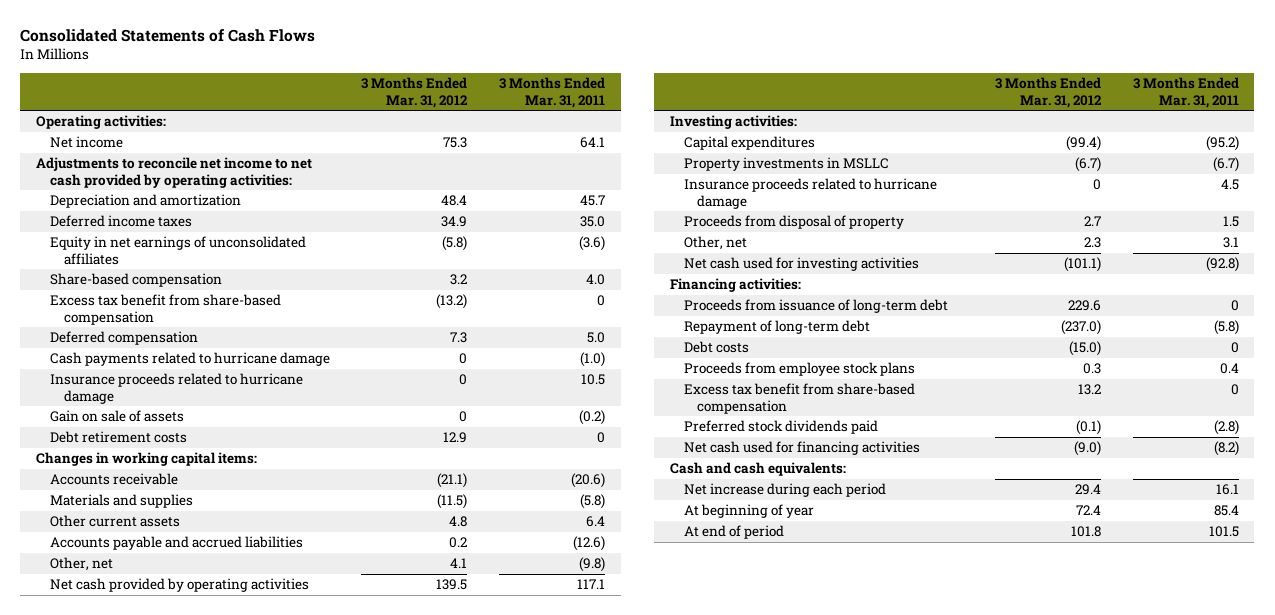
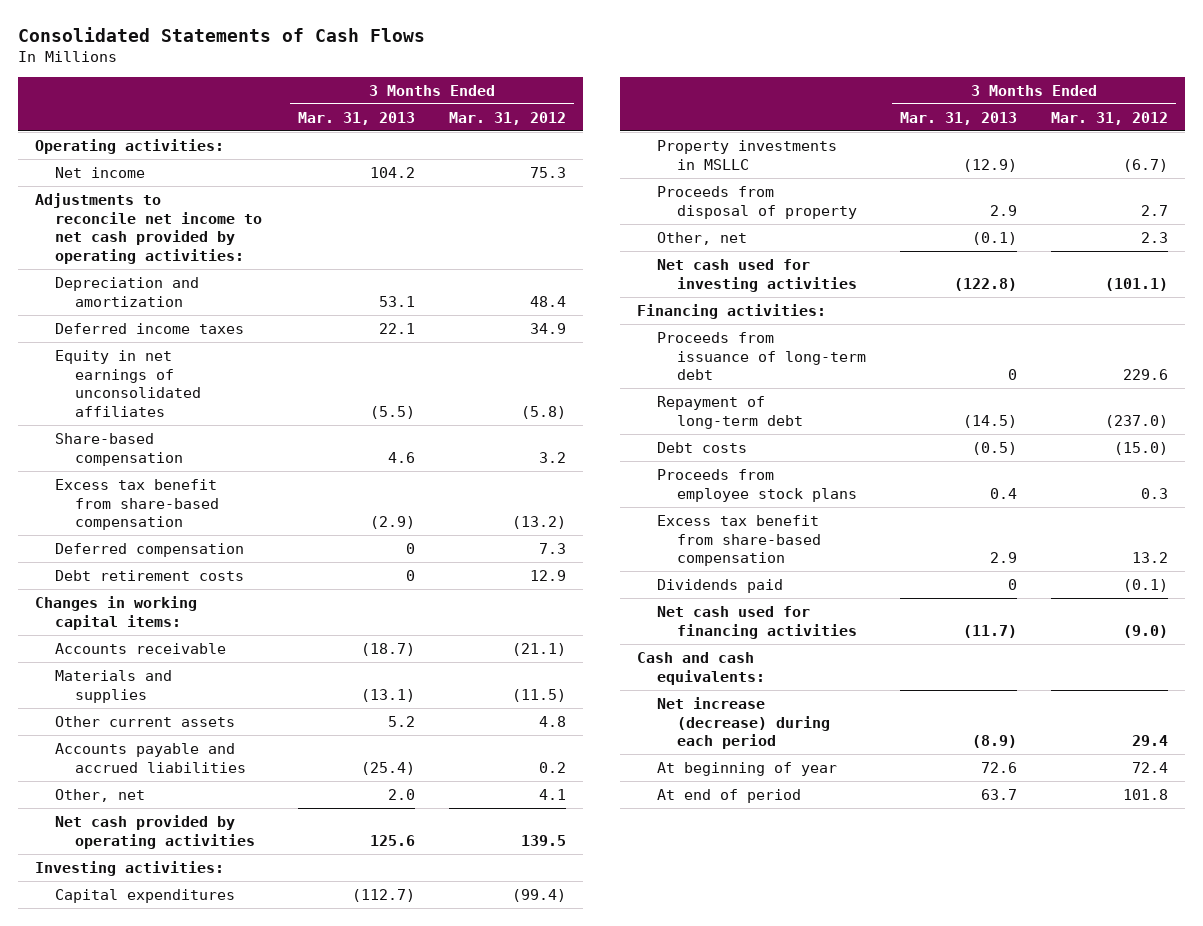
- | 3 Months Ended Mar. 31, 2012 | 3 Months Ended Mar. 31, 2011
+ | 3 Months Ended Mar. 31, 2013 | 3 Months Ended Mar. 31, 2012
- Cash payments related to hurricane damage | 0 | (1.0)
- Insurance proceeds related to hurricane damage | 0 | 10.5
- Gain on sale of assets | 0 | (0.2)
- Insurance proceeds related to hurricane damage | 0 | 4.5
- Preferred stock dividends paid | (0.1) | (2.8)
+ Dividends paid | 0 | (0.1)
- Net increase during each period | 29.4 | 16.1
+ Net increase (decrease) during each period | (8.9) | 29.4

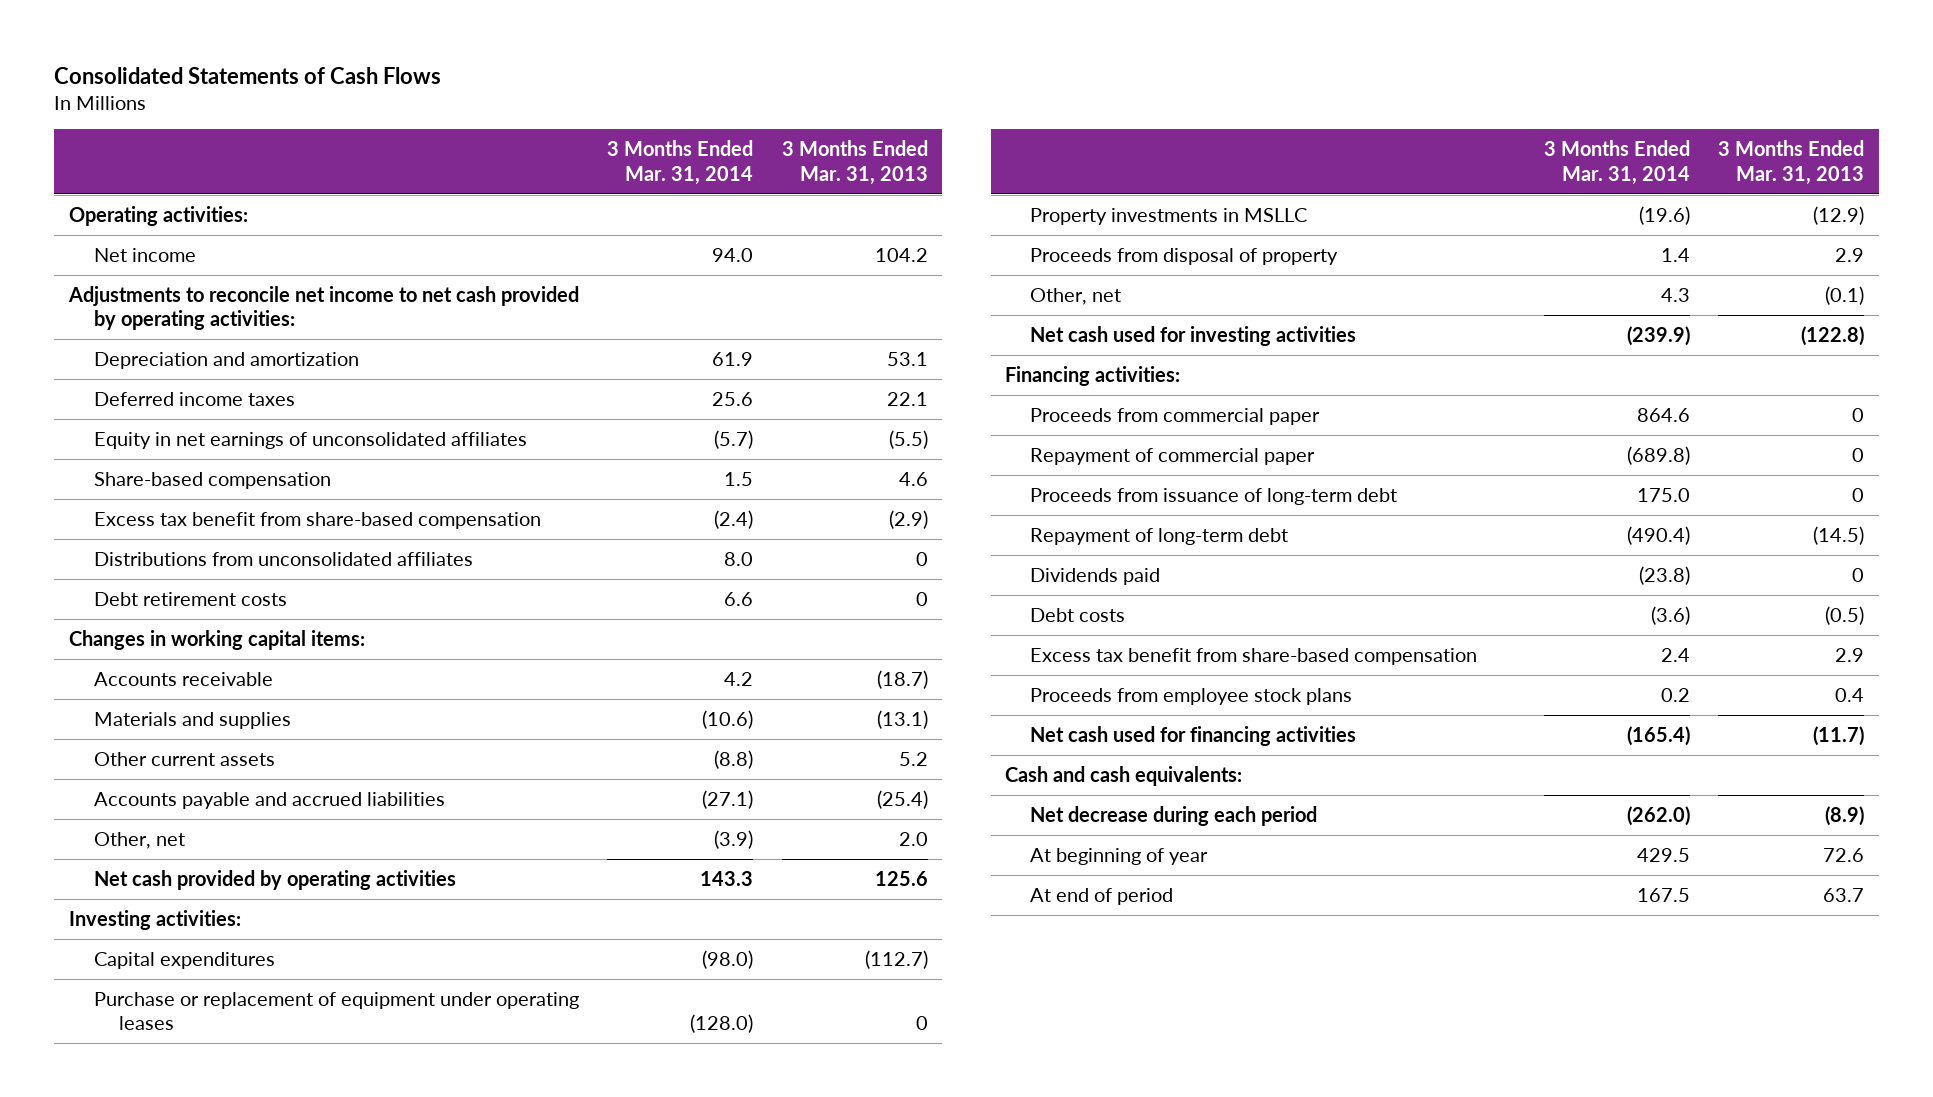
- | 3 Months Ended Mar. 31, 2013 | 3 Months Ended Mar. 31, 2012
+ | 3 Months Ended Mar. 31, 2014 | 3 Months Ended Mar. 31, 2013
- Deferred compensation | 0 | 7.3
+ Distributions from unconsolidated affiliates | 8.0 | 0
+ Purchase or replacement of equipment under operating leases | (128.0) | 0
+ Proceeds from commercial paper | 864.6 | 0
+ Repayment of commercial paper | (689.8) | 0
moved up: Dividends paid | (23.8) | 0
moved down: Proceeds from employee stock plans | 0.2 | 0.4
- Net increase (decrease) during each period | (8.9) | 29.4
+ Net decrease during each period | (262.0) | (8.9)

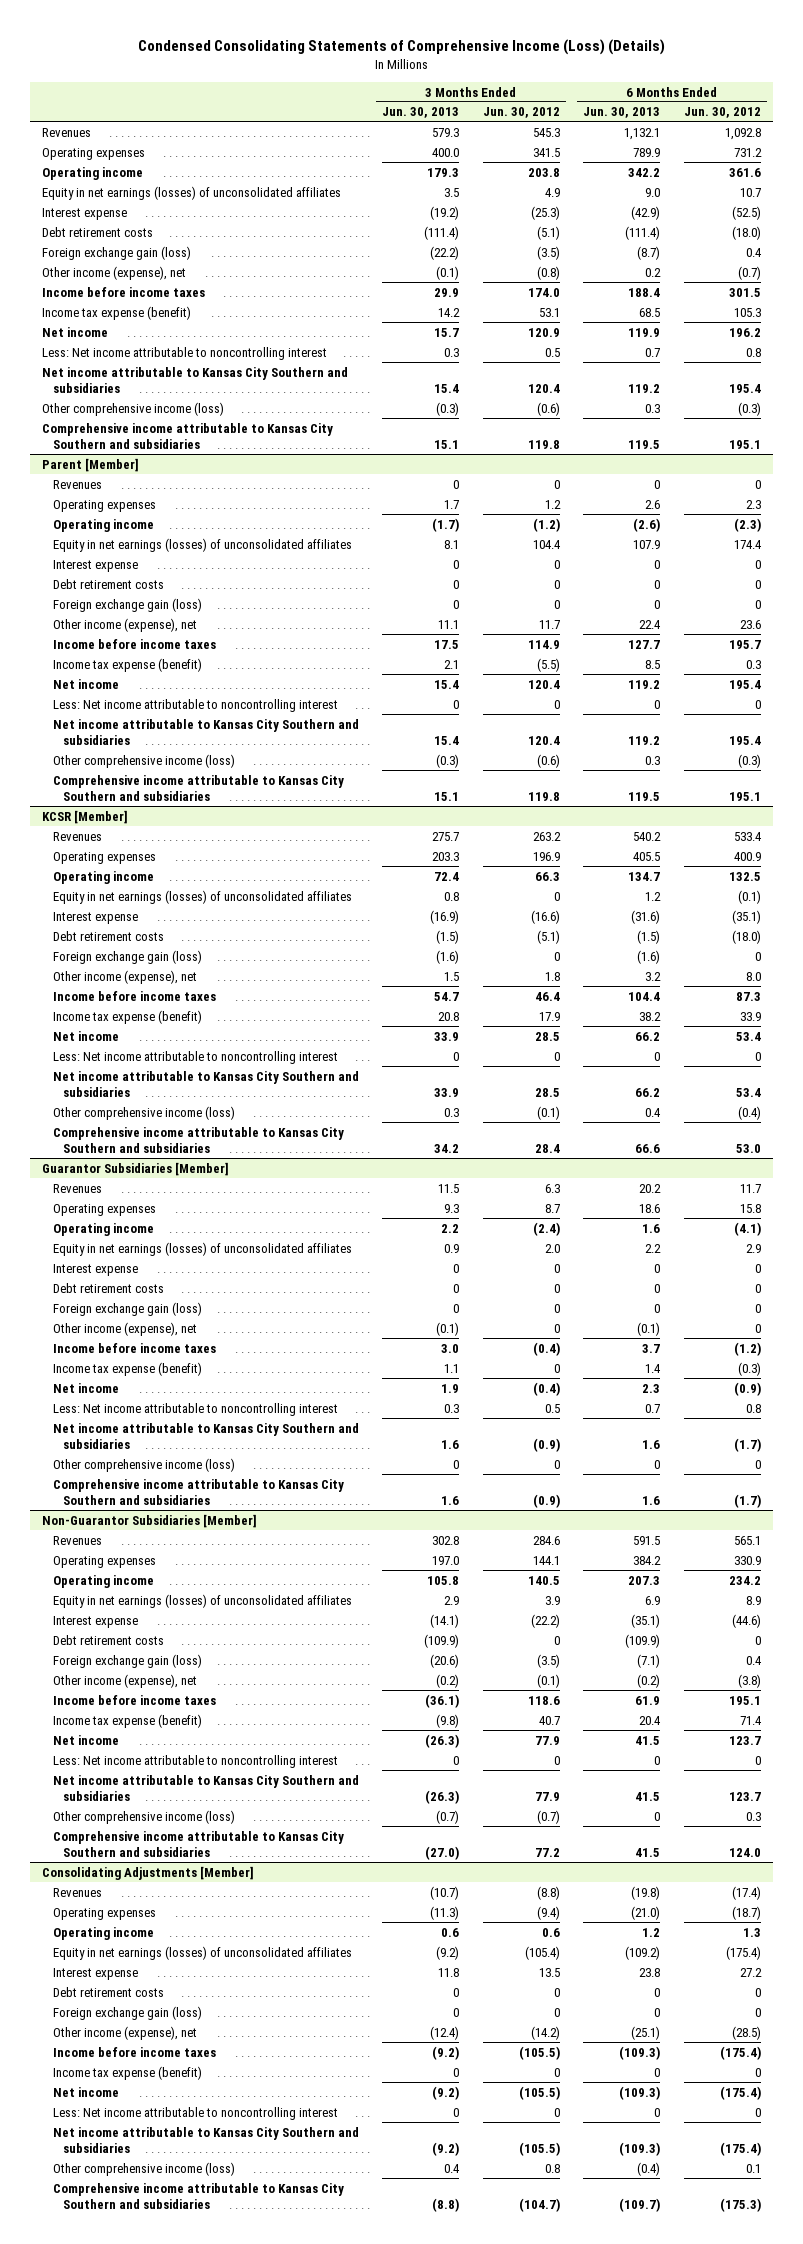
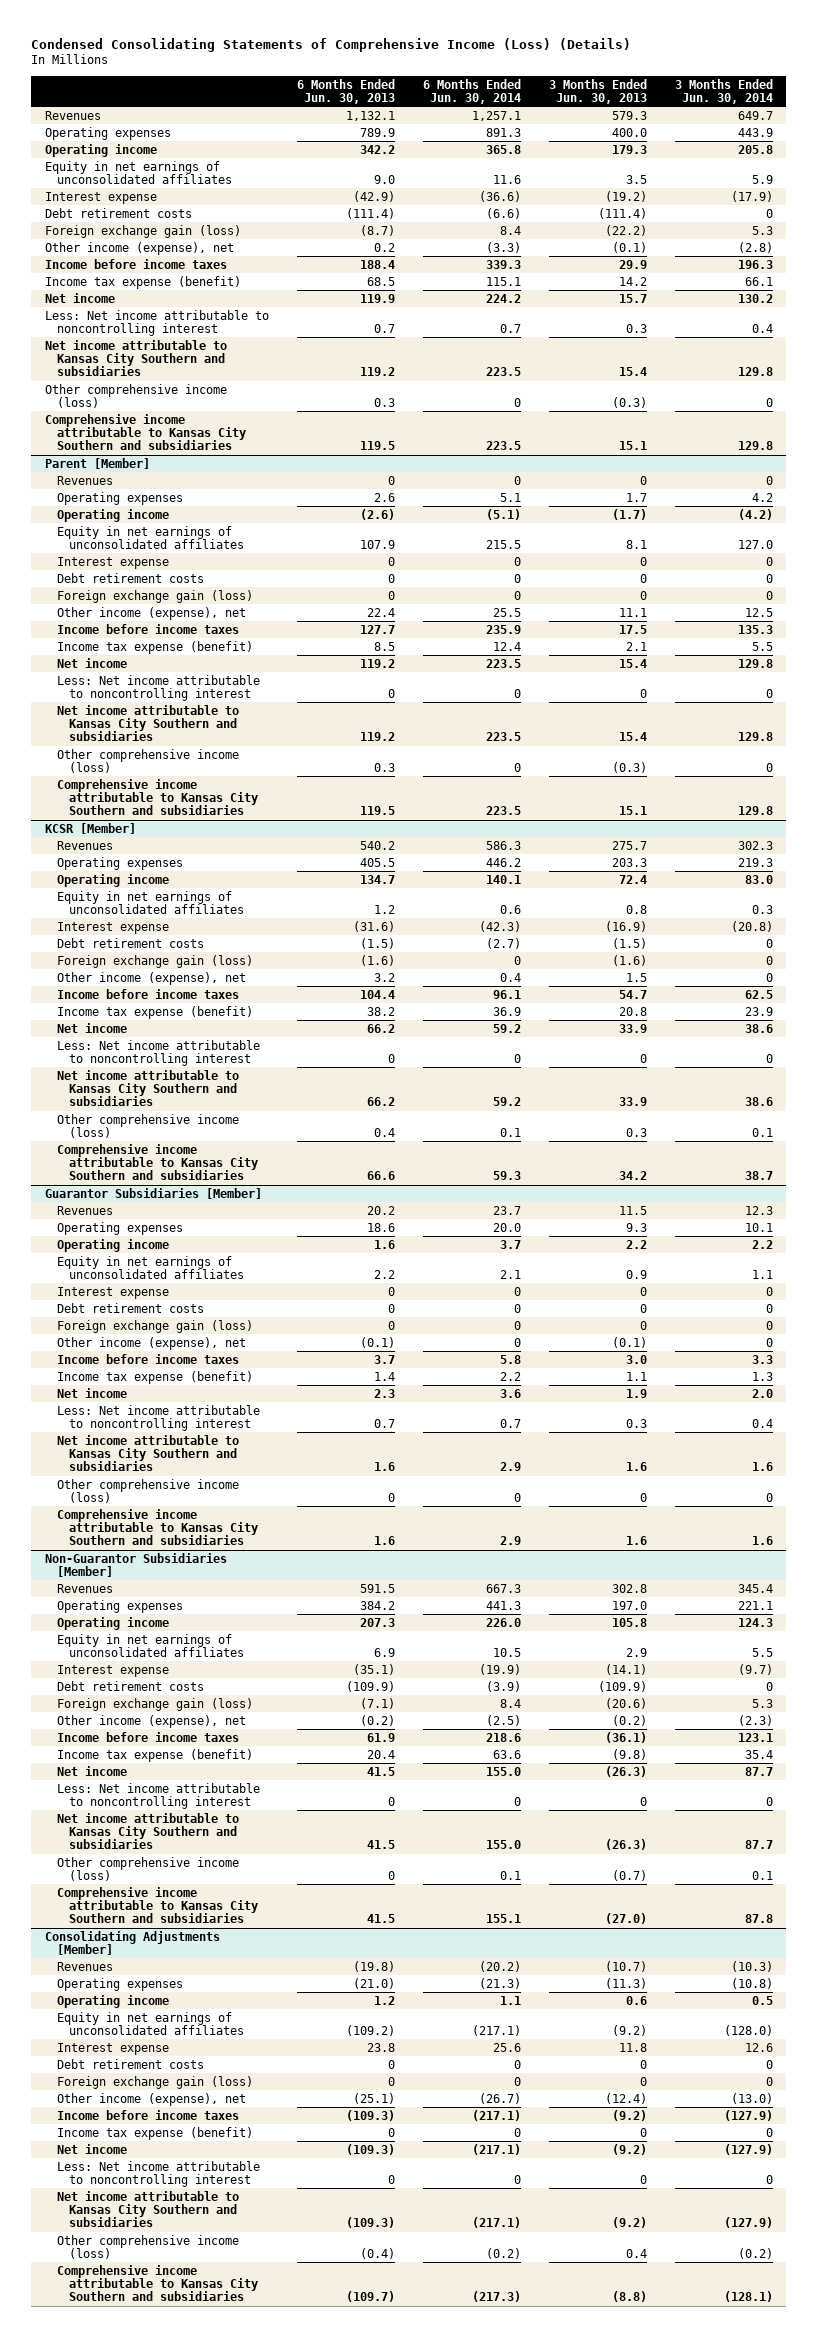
- | 3 Months Ended Jun. 30, 2013 | 3 Months Ended Jun. 30, 2012 | 6 Months Ended Jun. 30, 2013 | 6 Months Ended Jun. 30, 2012
+ | 6 Months Ended Jun. 30, 2013 | 6 Months Ended Jun. 30, 2014 | 3 Months Ended Jun. 30, 2013 | 3 Months Ended Jun. 30, 2014
- Equity in net earnings (losses) of unconsolidated affiliates | 3.5 | 4.9 | 9.0 | 10.7
+ Equity in net earnings of unconsolidated affiliates | 9.0 | 11.6 | 3.5 | 5.9
@ Parent [Member]
- Equity in net earnings (losses) of unconsolidated affiliates | 8.1 | 104.4 | 107.9 | 174.4
+ Equity in net earnings of unconsolidated affiliates | 107.9 | 215.5 | 8.1 | 127.0
@ KCSR [Member]
- Equity in net earnings (losses) of unconsolidated affiliates | 0.8 | 0 | 1.2 | (0.1)
+ Equity in net earnings of unconsolidated affiliates | 1.2 | 0.6 | 0.8 | 0.3
@ Guarantor Subsidiaries [Member]
- Equity in net earnings (losses) of unconsolidated affiliates | 0.9 | 2.0 | 2.2 | 2.9
+ Equity in net earnings of unconsolidated affiliates | 2.2 | 2.1 | 0.9 | 1.1
@ Non-Guarantor Subsidiaries [Member]
- Equity in net earnings (losses) of unconsolidated affiliates | 2.9 | 3.9 | 6.9 | 8.9
+ Equity in net earnings of unconsolidated affiliates | 6.9 | 10.5 | 2.9 | 5.5
@ Consolidating Adjustments [Member]
- Equity in net earnings (losses) of unconsolidated affiliates | (9.2) | (105.4) | (109.2) | (175.4)
+ Equity in net earnings of unconsolidated affiliates | (109.2) | (217.1) | (9.2) | (128.0)

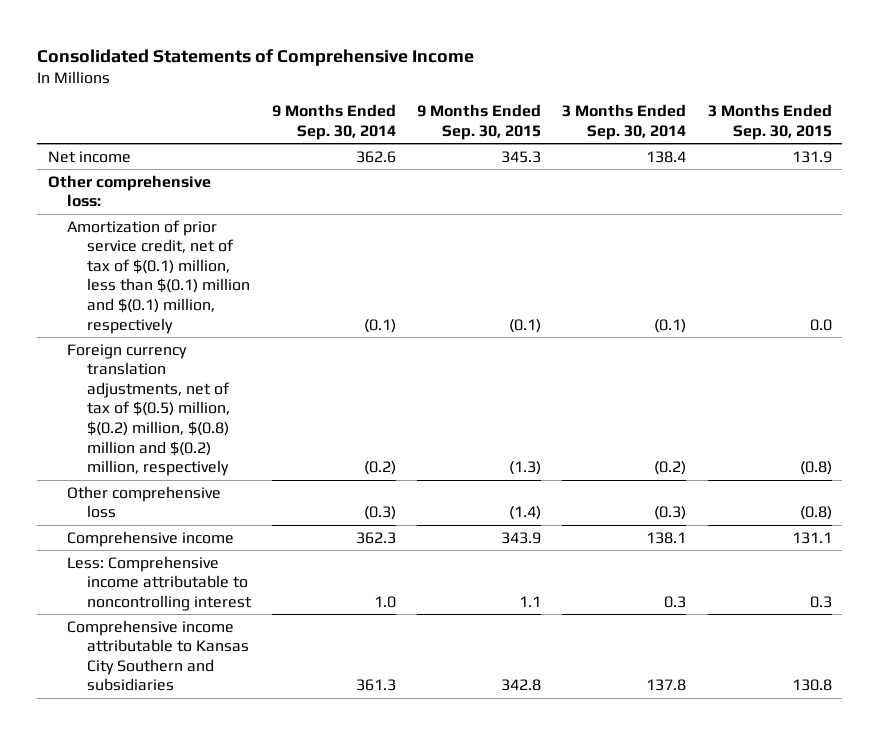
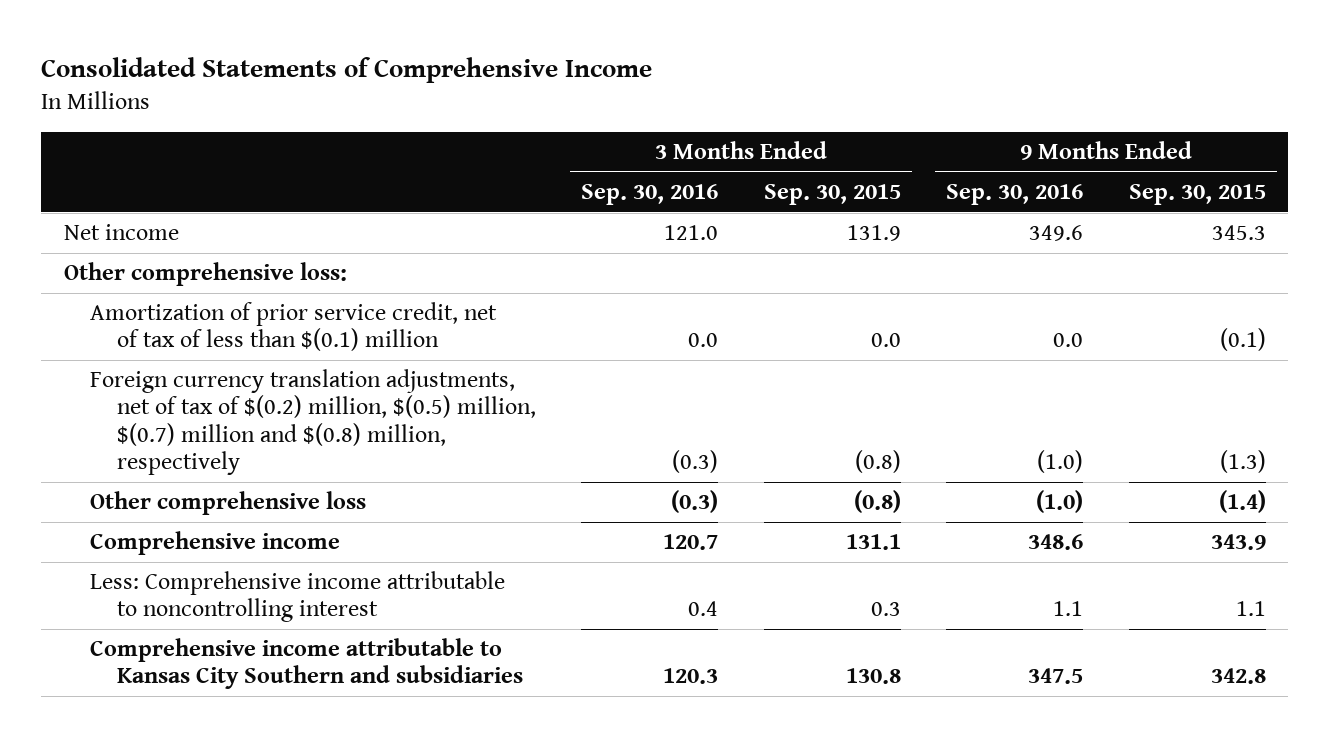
- | 9 Months Ended Sep. 30, 2014 | 9 Months Ended Sep. 30, 2015 | 3 Months Ended Sep. 30, 2014 | 3 Months Ended Sep. 30, 2015
+ | 3 Months Ended Sep. 30, 2016 | 3 Months Ended Sep. 30, 2015 | 9 Months Ended Sep. 30, 2016 | 9 Months Ended Sep. 30, 2015
- Amortization of prior service credit, net of tax of $(0.1) million, less than $(0.1) million and $(0.1) million, respectively | (0.1) | (0.1) | (0.1) | 0.0
- Foreign currency translation adjustments, net of tax of $(0.5) million, $(0.2) million, $(0.8) million and $(0.2) million, respectively | (0.2) | (1.3) | (0.2) | (0.8)
+ Amortization of prior service credit, net of tax of less than $(0.1) million | 0.0 | 0.0 | 0.0 | (0.1)
+ Foreign currency translation adjustments, net of tax of $(0.2) million, $(0.5) million, $(0.7) million and $(0.8) million, respectively | (0.3) | (0.8) | (1.0) | (1.3)

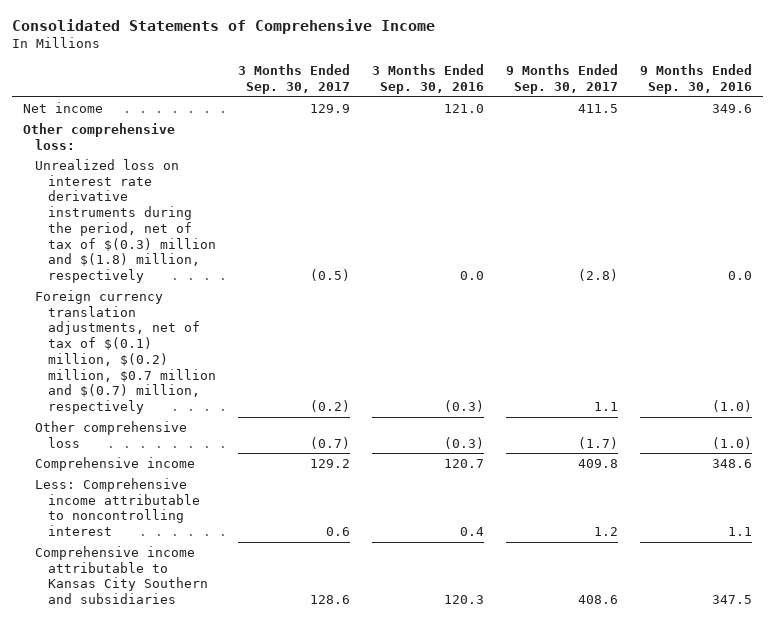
- | 3 Months Ended Sep. 30, 2016 | 3 Months Ended Sep. 30, 2015 | 9 Months Ended Sep. 30, 2016 | 9 Months Ended Sep. 30, 2015
+ | 3 Months Ended Sep. 30, 2017 | 3 Months Ended Sep. 30, 2016 | 9 Months Ended Sep. 30, 2017 | 9 Months Ended Sep. 30, 2016
- Amortization of prior service credit, net of tax of less than $(0.1) million | 0.0 | 0.0 | 0.0 | (0.1)
- Foreign currency translation adjustments, net of tax of $(0.2) million, $(0.5) million, $(0.7) million and $(0.8) million, respectively | (0.3) | (0.8) | (1.0) | (1.3)
+ Unrealized loss on interest rate derivative instruments during the period, net of tax of $(0.3) million and $(1.8) million, respectively | (0.5) | 0.0 | (2.8) | 0.0
+ Foreign currency translation adjustments, net of tax of $(0.1) million, $(0.2) million, $0.7 million and $(0.7) million, respectively | (0.2) | (0.3) | 1.1 | (1.0)

